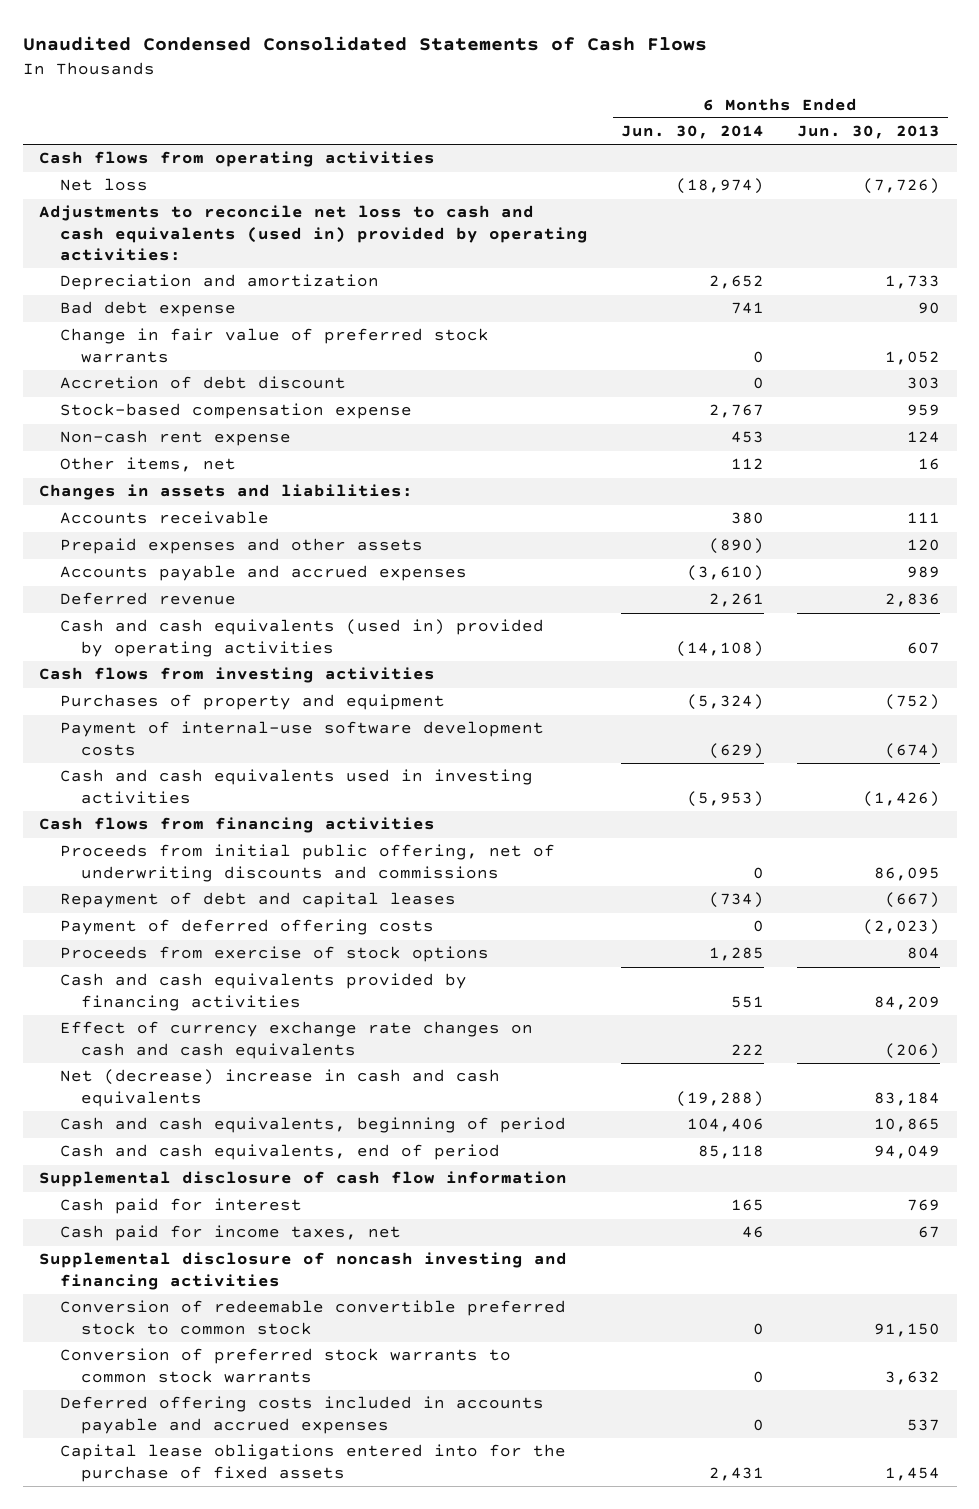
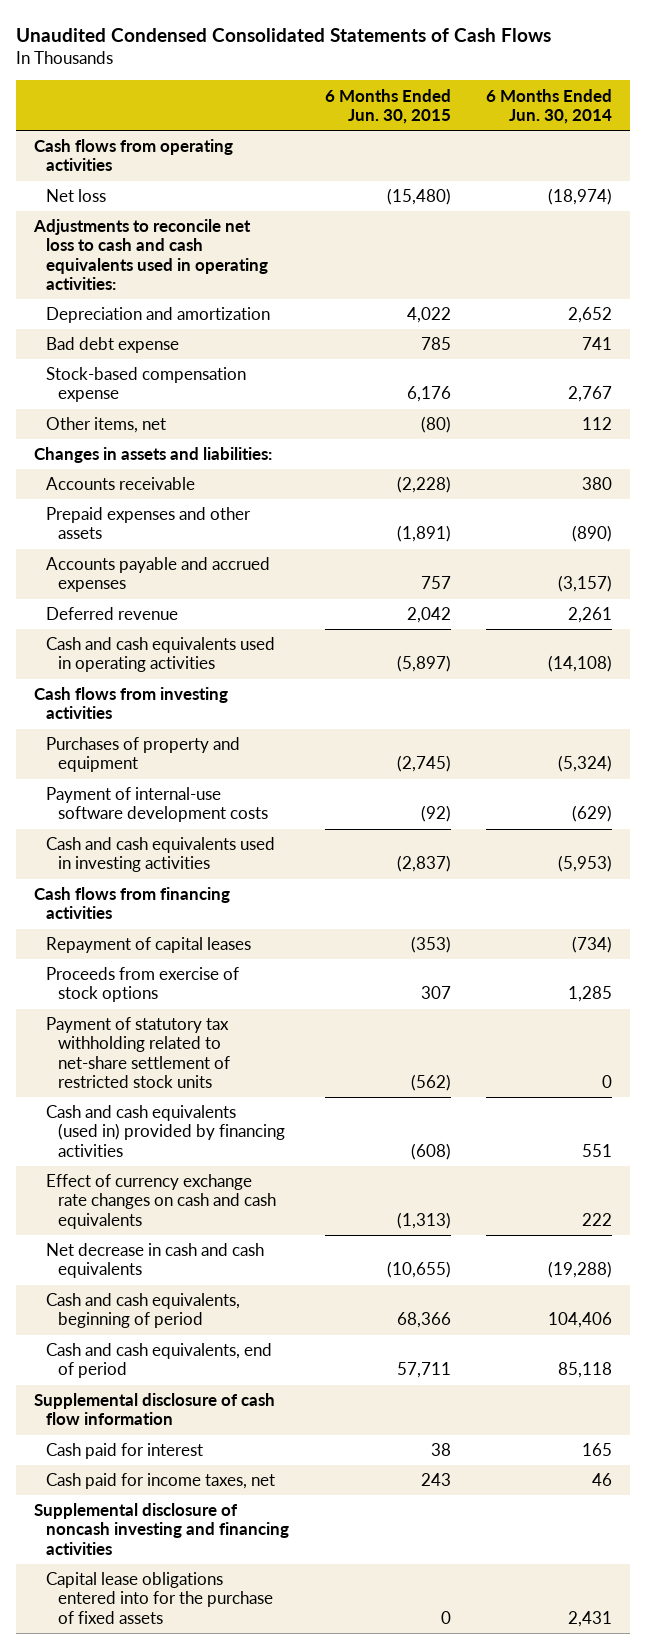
- | 6 Months Ended Jun. 30, 2014 | 6 Months Ended Jun. 30, 2013
+ | 6 Months Ended Jun. 30, 2015 | 6 Months Ended Jun. 30, 2014
- Adjustments to reconcile net loss to cash and cash equivalents (used in) provided by operating activities:
+ Adjustments to reconcile net loss to cash and cash equivalents used in operating activities:
- Change in fair value of preferred stock warrants | 0 | 1,052
- Accretion of debt discount | 0 | 303
- Non-cash rent expense | 453 | 124
- Accounts payable and accrued expenses | (3,610) | 989
+ Accounts payable and accrued expenses | 757 | (3,157)
- Cash and cash equivalents (used in) provided by operating activities | (14,108) | 607
+ Cash and cash equivalents used in operating activities | (5,897) | (14,108)
- Proceeds from initial public offering, net of underwriting discounts and commissions | 0 | 86,095
- Repayment of debt and capital leases | (734) | (667)
- Payment of deferred offering costs | 0 | (2,023)
+ Repayment of capital leases | (353) | (734)
- Cash and cash equivalents provided by financing activities | 551 | 84,209
+ Payment of statutory tax withholding related to net-share settlement of restricted stock units | (562) | 0
+ Cash and cash equivalents (used in) provided by financing activities | (608) | 551
- Net (decrease) increase in cash and cash equivalents | (19,288) | 83,184
+ Net decrease in cash and cash equivalents | (10,655) | (19,288)
- Conversion of redeemable convertible preferred stock to common stock | 0 | 91,150
- Conversion of preferred stock warrants to common stock warrants | 0 | 3,632
- Deferred offering costs included in accounts payable and accrued expenses | 0 | 537

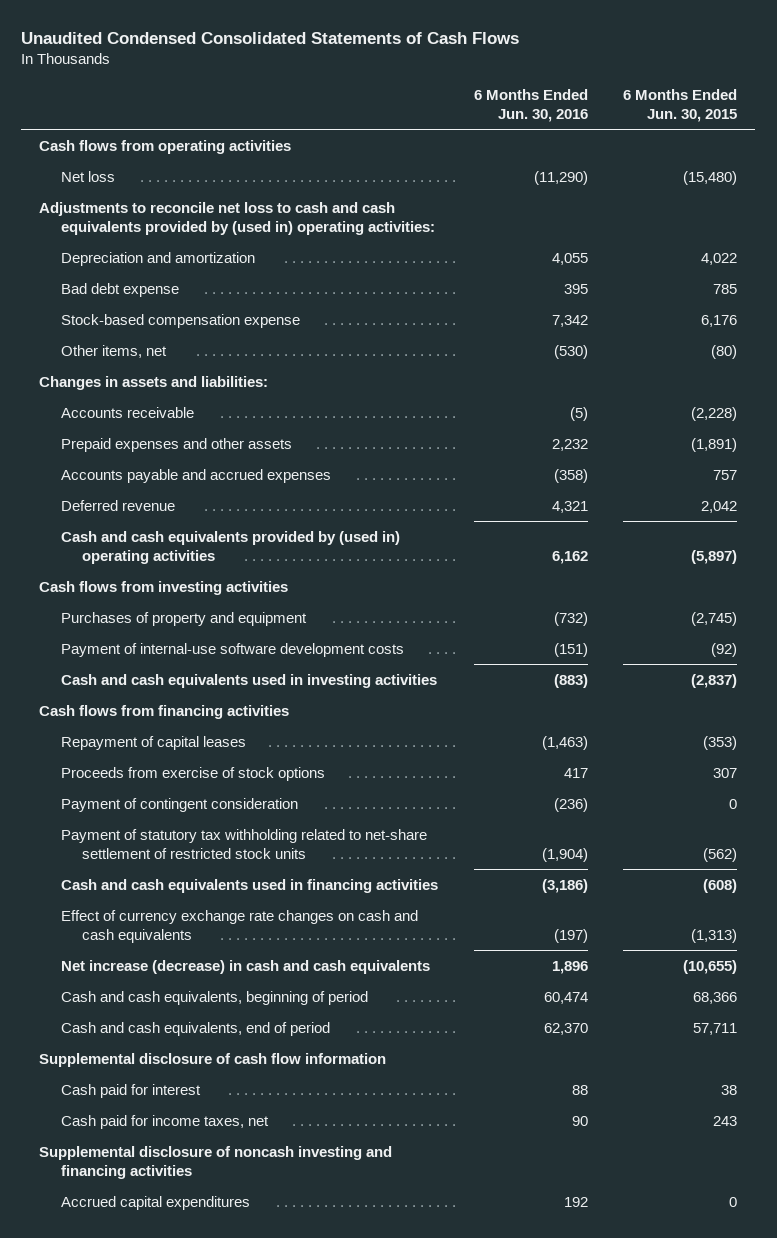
- | 6 Months Ended Jun. 30, 2015 | 6 Months Ended Jun. 30, 2014
+ | 6 Months Ended Jun. 30, 2016 | 6 Months Ended Jun. 30, 2015
- Adjustments to reconcile net loss to cash and cash equivalents used in operating activities:
+ Adjustments to reconcile net loss to cash and cash equivalents provided by (used in) operating activities:
- Cash and cash equivalents used in operating activities | (5,897) | (14,108)
+ Cash and cash equivalents provided by (used in) operating activities | 6,162 | (5,897)
+ Payment of contingent consideration | (236) | 0
- Cash and cash equivalents (used in) provided by financing activities | (608) | 551
+ Cash and cash equivalents used in financing activities | (3,186) | (608)
- Net decrease in cash and cash equivalents | (10,655) | (19,288)
+ Net increase (decrease) in cash and cash equivalents | 1,896 | (10,655)
- Capital lease obligations entered into for the purchase of fixed assets | 0 | 2,431
+ Accrued capital expenditures | 192 | 0

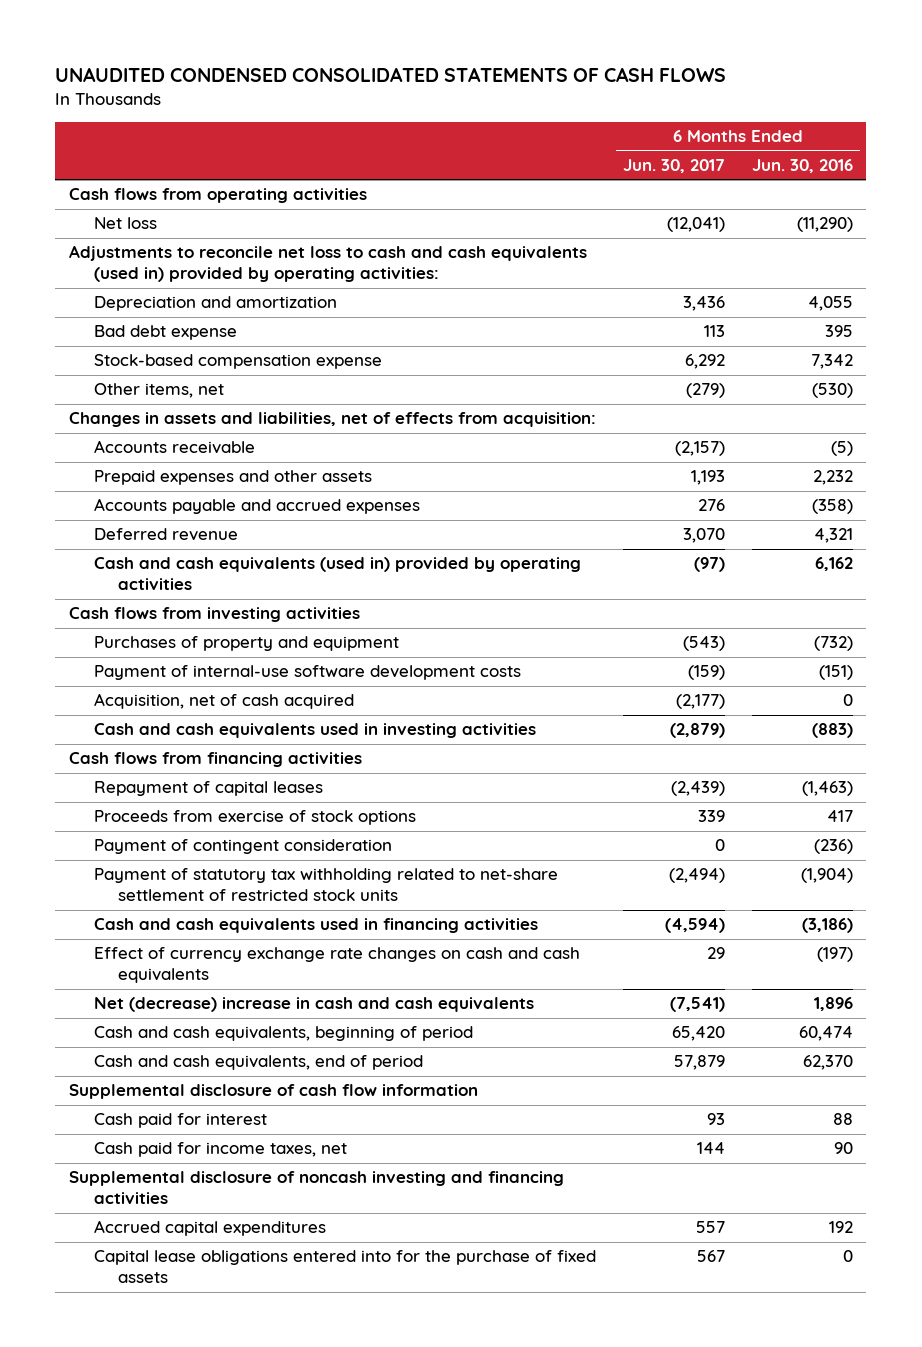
- Unaudited Condensed Consolidated Statements of Cash Flows
+ UNAUDITED CONDENSED CONSOLIDATED STATEMENTS OF CASH FLOWS
- | 6 Months Ended Jun. 30, 2016 | 6 Months Ended Jun. 30, 2015
+ | 6 Months Ended Jun. 30, 2017 | 6 Months Ended Jun. 30, 2016
- Adjustments to reconcile net loss to cash and cash equivalents provided by (used in) operating activities:
+ Adjustments to reconcile net loss to cash and cash equivalents (used in) provided by operating activities:
- Changes in assets and liabilities:
+ Changes in assets and liabilities, net of effects from acquisition:
- Cash and cash equivalents provided by (used in) operating activities | 6,162 | (5,897)
+ Cash and cash equivalents (used in) provided by operating activities | (97) | 6,162
+ Acquisition, net of cash acquired | (2,177) | 0
- Net increase (decrease) in cash and cash equivalents | 1,896 | (10,655)
+ Net (decrease) increase in cash and cash equivalents | (7,541) | 1,896
+ Capital lease obligations entered into for the purchase of fixed assets | 567 | 0

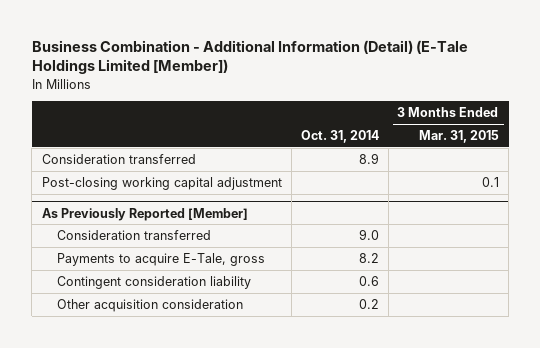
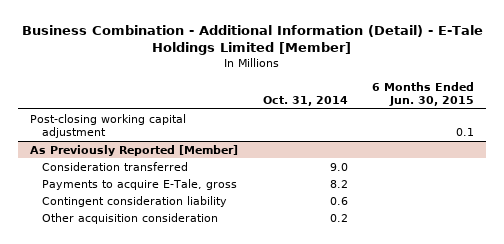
- Business Combination - Additional Information (Detail) (E-Tale Holdings Limited [Member])
+ Business Combination - Additional Information (Detail) - E-Tale Holdings Limited [Member]
- | Oct. 31, 2014 | 3 Months Ended Mar. 31, 2015
+ | Oct. 31, 2014 | 6 Months Ended Jun. 30, 2015
- Consideration transferred | 8.9 |

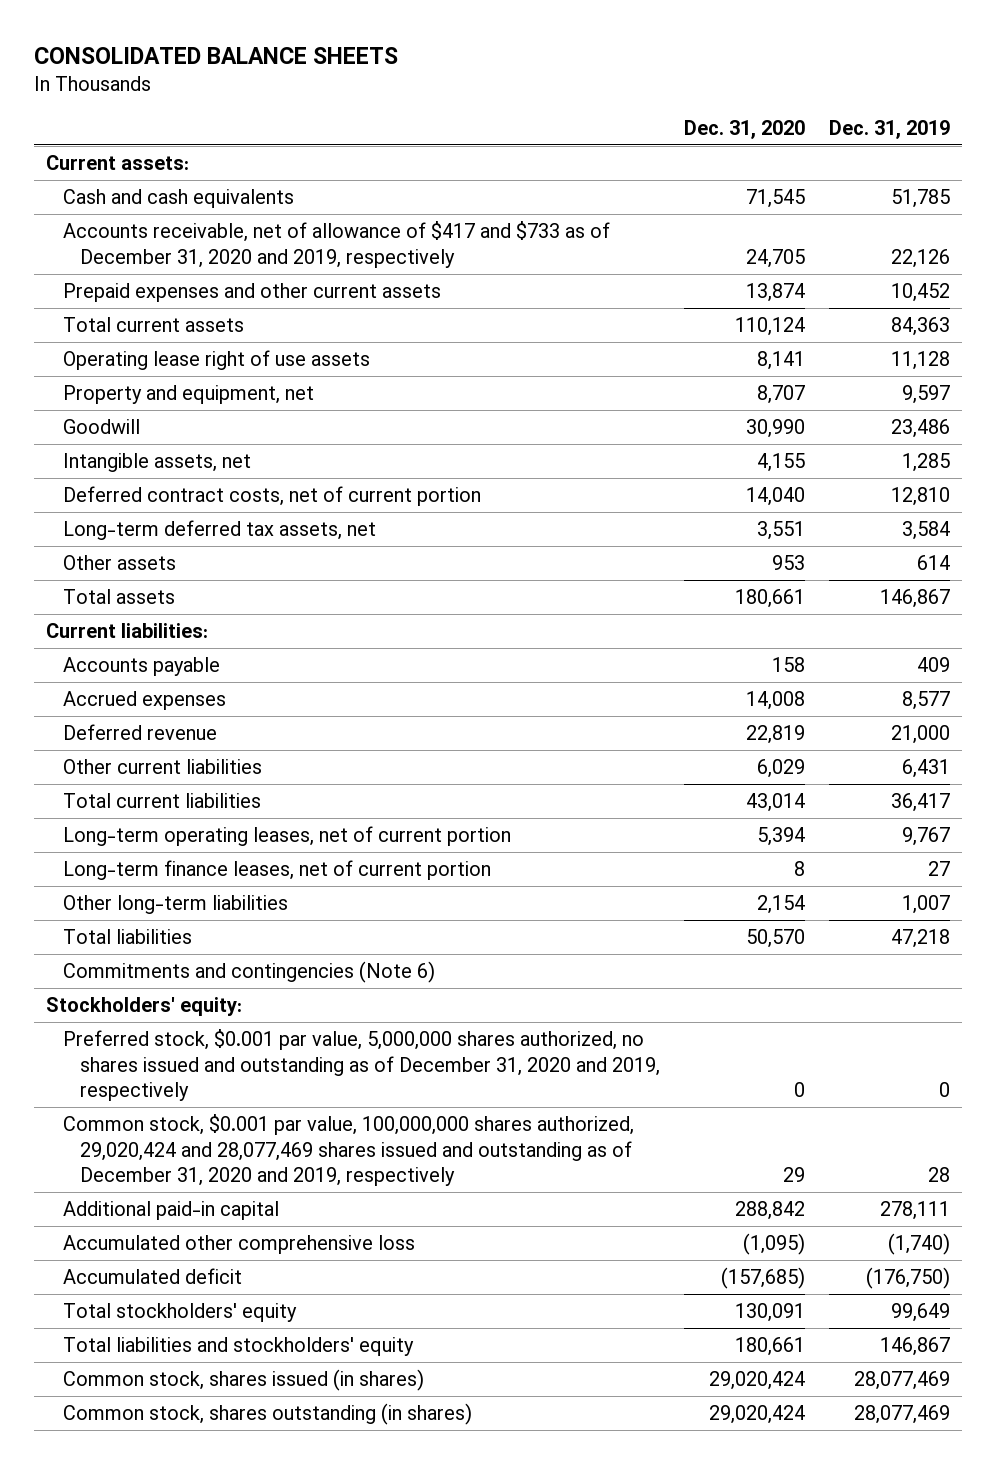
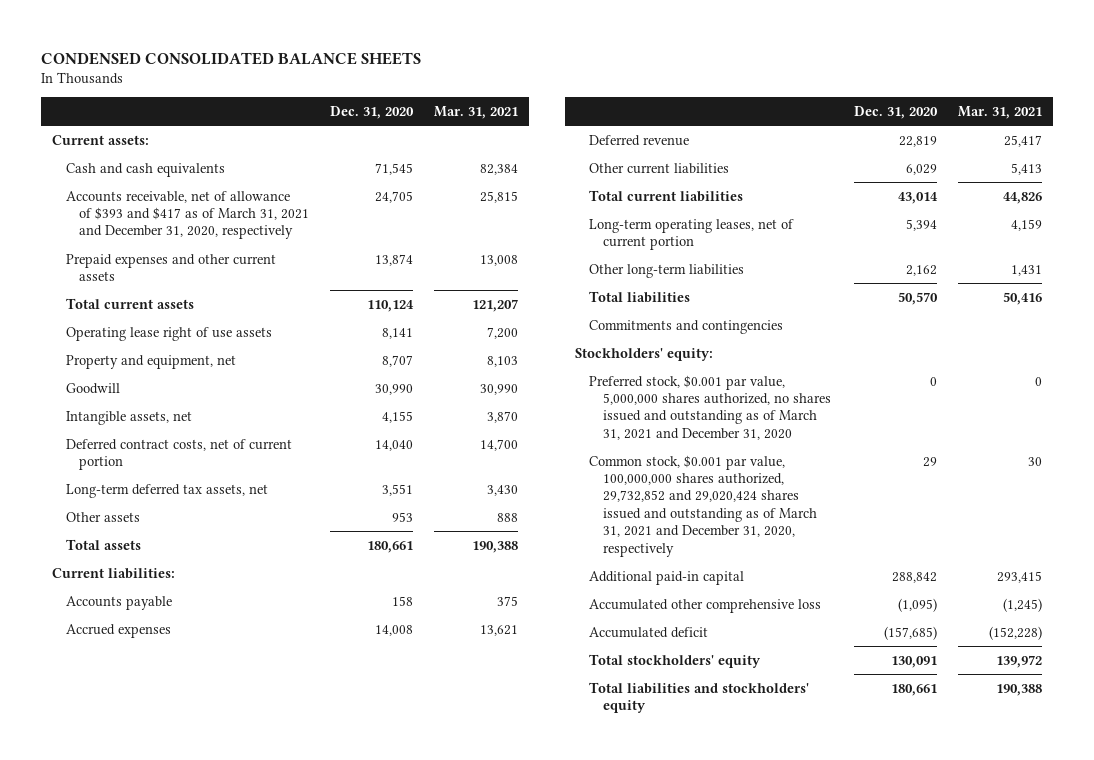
- CONSOLIDATED BALANCE SHEETS
+ CONDENSED CONSOLIDATED BALANCE SHEETS
- | Dec. 31, 2020 | Dec. 31, 2019
+ | Dec. 31, 2020 | Mar. 31, 2021
- Accounts receivable, net of allowance of $417 and $733 as of December 31, 2020 and 2019, respectively | 24,705 | 22,126
+ Accounts receivable, net of allowance of $393 and $417 as of March 31, 2021 and December 31, 2020, respectively | 24,705 | 25,815
- Long-term finance leases, net of current portion | 8 | 27
- Other long-term liabilities | 2,154 | 1,007
+ Other long-term liabilities | 2,162 | 1,431
- Commitments and contingencies (Note 6)
+ Commitments and contingencies
- Preferred stock, $0.001 par value, 5,000,000 shares authorized, no shares issued and outstanding as of December 31, 2020 and 2019, respectively | 0 | 0
- Common stock, $0.001 par value, 100,000,000 shares authorized, 29,020,424 and 28,077,469 shares issued and outstanding as of December 31, 2020 and 2019, respectively | 29 | 28
+ Preferred stock, $0.001 par value, 5,000,000 shares authorized, no shares issued and outstanding as of March 31, 2021 and December 31, 2020 | 0 | 0
+ Common stock, $0.001 par value, 100,000,000 shares authorized, 29,732,852 and 29,020,424 shares issued and outstanding as of March 31, 2021 and December 31, 2020, respectively | 29 | 30
- Common stock, shares issued (in shares) | 29,020,424 | 28,077,469
- Common stock, shares outstanding (in shares) | 29,020,424 | 28,077,469

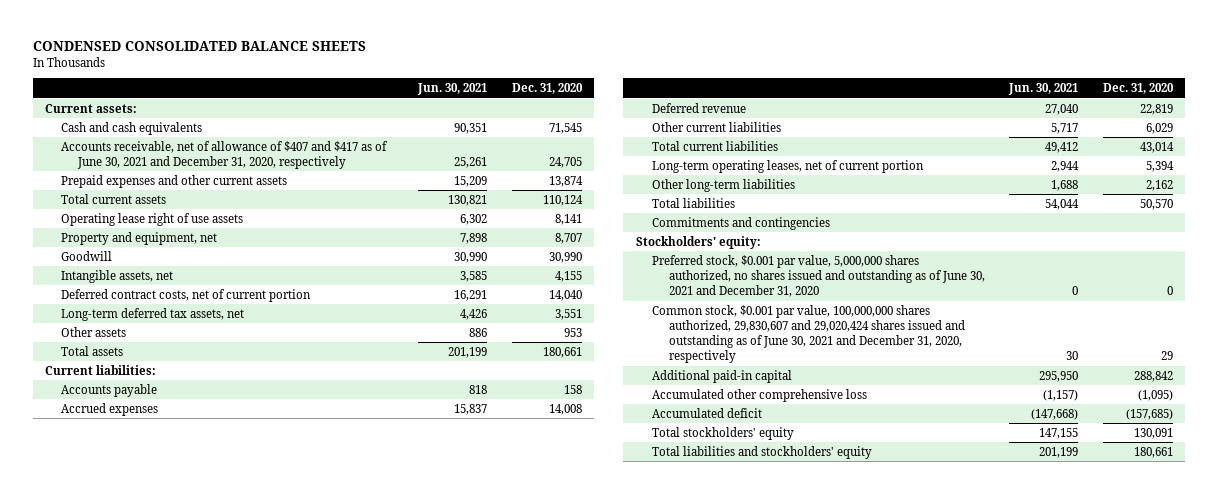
- | Dec. 31, 2020 | Mar. 31, 2021
+ | Jun. 30, 2021 | Dec. 31, 2020
- Accounts receivable, net of allowance of $393 and $417 as of March 31, 2021 and December 31, 2020, respectively | 24,705 | 25,815
+ Accounts receivable, net of allowance of $407 and $417 as of June 30, 2021 and December 31, 2020, respectively | 25,261 | 24,705
- Preferred stock, $0.001 par value, 5,000,000 shares authorized, no shares issued and outstanding as of March 31, 2021 and December 31, 2020 | 0 | 0
- Common stock, $0.001 par value, 100,000,000 shares authorized, 29,732,852 and 29,020,424 shares issued and outstanding as of March 31, 2021 and December 31, 2020, respectively | 29 | 30
+ Preferred stock, $0.001 par value, 5,000,000 shares authorized, no shares issued and outstanding as of June 30, 2021 and December 31, 2020 | 0 | 0
+ Common stock, $0.001 par value, 100,000,000 shares authorized, 29,830,607 and 29,020,424 shares issued and outstanding as of June 30, 2021 and December 31, 2020, respectively | 30 | 29

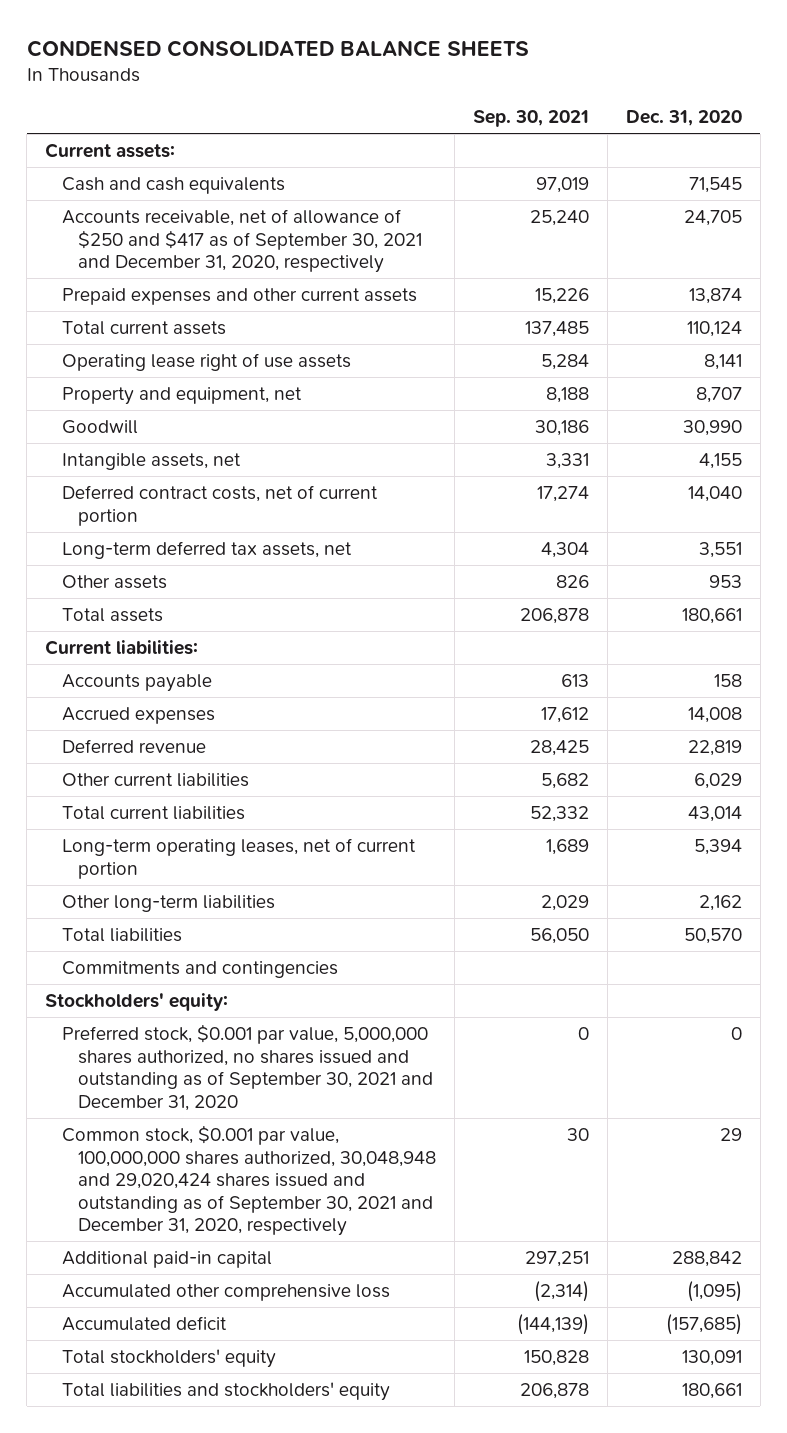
- | Jun. 30, 2021 | Dec. 31, 2020
+ | Sep. 30, 2021 | Dec. 31, 2020
- Accounts receivable, net of allowance of $407 and $417 as of June 30, 2021 and December 31, 2020, respectively | 25,261 | 24,705
+ Accounts receivable, net of allowance of $250 and $417 as of September 30, 2021 and December 31, 2020, respectively | 25,240 | 24,705
- Preferred stock, $0.001 par value, 5,000,000 shares authorized, no shares issued and outstanding as of June 30, 2021 and December 31, 2020 | 0 | 0
- Common stock, $0.001 par value, 100,000,000 shares authorized, 29,830,607 and 29,020,424 shares issued and outstanding as of June 30, 2021 and December 31, 2020, respectively | 30 | 29
+ Preferred stock, $0.001 par value, 5,000,000 shares authorized, no shares issued and outstanding as of September 30, 2021 and December 31, 2020 | 0 | 0
+ Common stock, $0.001 par value, 100,000,000 shares authorized, 30,048,948 and 29,020,424 shares issued and outstanding as of September 30, 2021 and December 31, 2020, respectively | 30 | 29

